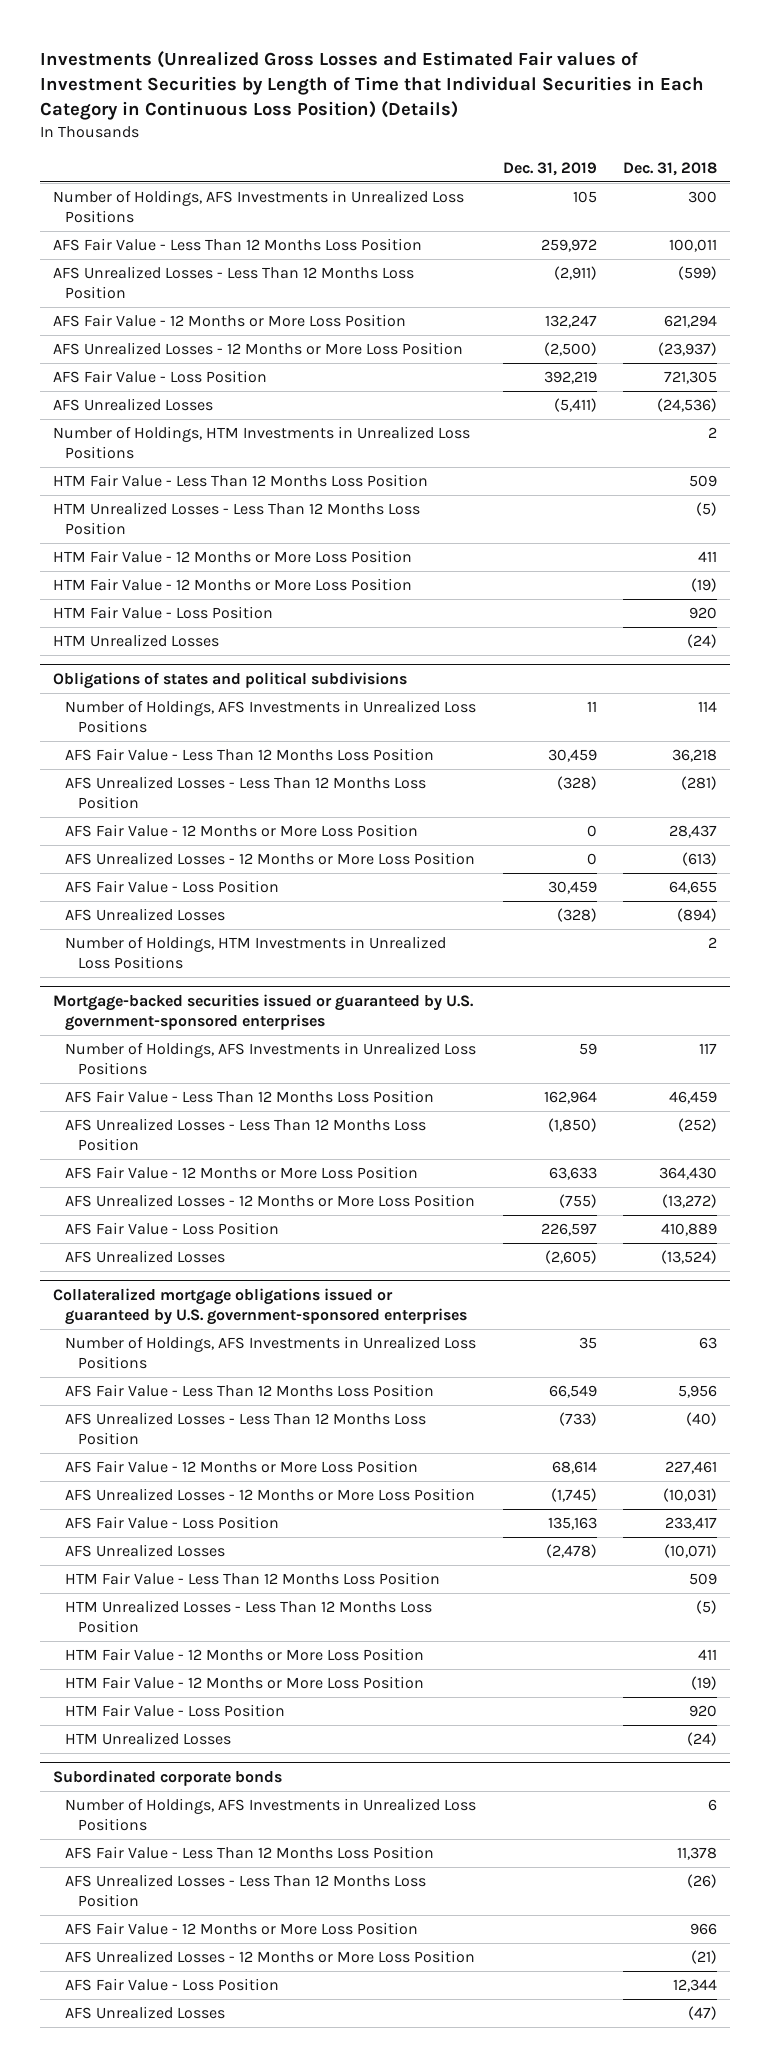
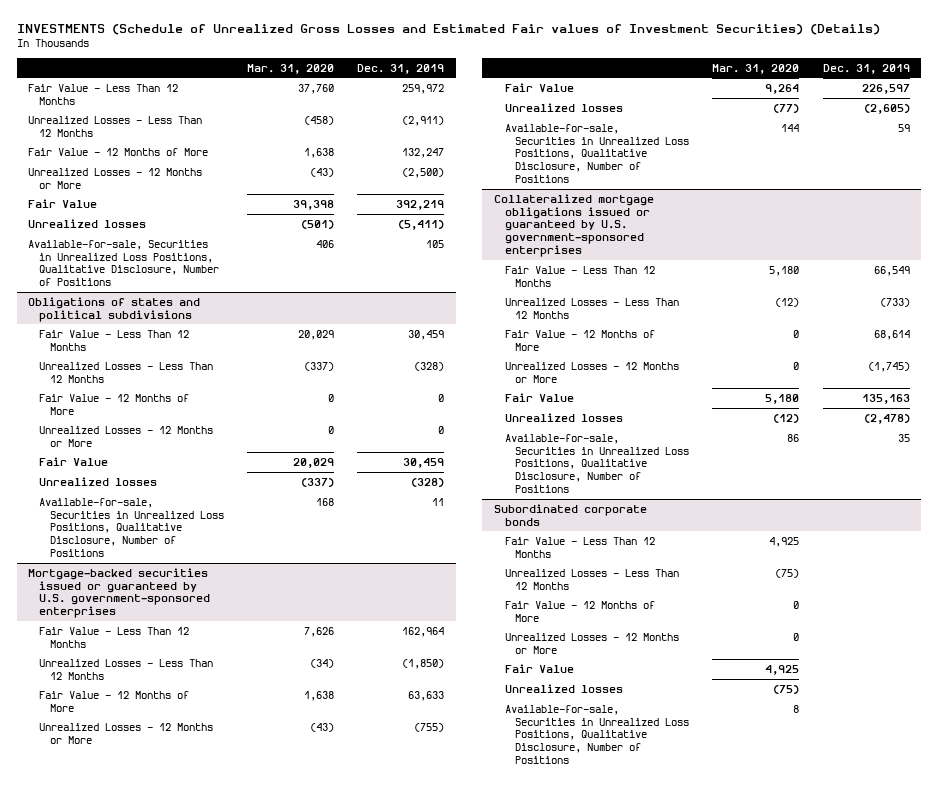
- Investments (Unrealized Gross Losses and Estimated Fair values of Investment Securities by Length of Time that Individual Securities in Each Category in Continuous Loss Position) (Details)
+ INVESTMENTS (Schedule of Unrealized Gross Losses and Estimated Fair values of Investment Securities) (Details)
- | Dec. 31, 2019 | Dec. 31, 2018
+ | Mar. 31, 2020 | Dec. 31, 2019
- Number of Holdings, AFS Investments in Unrealized Loss Positions | 105 | 300
- AFS Fair Value - Less Than 12 Months Loss Position | 259,972 | 100,011
- AFS Unrealized Losses - Less Than 12 Months Loss Position | (2,911) | (599)
- AFS Fair Value - 12 Months or More Loss Position | 132,247 | 621,294
- AFS Unrealized Losses - 12 Months or More Loss Position | (2,500) | (23,937)
- AFS Fair Value - Loss Position | 392,219 | 721,305
- AFS Unrealized Losses | (5,411) | (24,536)
- Number of Holdings, HTM Investments in Unrealized Loss Positions | | 2
- HTM Fair Value - Less Than 12 Months Loss Position | | 509
- HTM Unrealized Losses - Less Than 12 Months Loss Position | | (5)
- HTM Fair Value - 12 Months or More Loss Position | | 411
- HTM Fair Value - 12 Months or More Loss Position | | (19)
- HTM Fair Value - Loss Position | | 920
- HTM Unrealized Losses | | (24)
+ Fair Value - Less Than 12 Months | 37,760 | 259,972
+ Unrealized Losses - Less Than 12 Months | (458) | (2,911)
+ Fair Value - 12 Months of More | 1,638 | 132,247
+ Unrealized Losses - 12 Months or More | (43) | (2,500)
+ Fair Value | 39,398 | 392,219
+ Unrealized losses | (501) | (5,411)
+ Available-for-sale, Securities in Unrealized Loss Positions, Qualitative Disclosure, Number of Positions | 406 | 105
@ Obligations of states and political subdivisions
- Number of Holdings, AFS Investments in Unrealized Loss Positions | 11 | 114
- AFS Fair Value - Less Than 12 Months Loss Position | 30,459 | 36,218
- AFS Unrealized Losses - Less Than 12 Months Loss Position | (328) | (281)
- AFS Fair Value - 12 Months or More Loss Position | 0 | 28,437
- AFS Unrealized Losses - 12 Months or More Loss Position | 0 | (613)
- AFS Fair Value - Loss Position | 30,459 | 64,655
- AFS Unrealized Losses | (328) | (894)
- Number of Holdings, HTM Investments in Unrealized Loss Positions | | 2
+ Fair Value - Less Than 12 Months | 20,029 | 30,459
+ Unrealized Losses - Less Than 12 Months | (337) | (328)
+ Fair Value - 12 Months of More | 0 | 0
+ Unrealized Losses - 12 Months or More | 0 | 0
+ Fair Value | 20,029 | 30,459
+ Unrealized losses | (337) | (328)
+ Available-for-sale, Securities in Unrealized Loss Positions, Qualitative Disclosure, Number of Positions | 168 | 11
@ Mortgage-backed securities issued or guaranteed by U.S. government-sponsored enterprises
- Number of Holdings, AFS Investments in Unrealized Loss Positions | 59 | 117
- AFS Fair Value - Less Than 12 Months Loss Position | 162,964 | 46,459
- AFS Unrealized Losses - Less Than 12 Months Loss Position | (1,850) | (252)
- AFS Fair Value - 12 Months or More Loss Position | 63,633 | 364,430
- AFS Unrealized Losses - 12 Months or More Loss Position | (755) | (13,272)
- AFS Fair Value - Loss Position | 226,597 | 410,889
- AFS Unrealized Losses | (2,605) | (13,524)
+ Fair Value - Less Than 12 Months | 7,626 | 162,964
+ Unrealized Losses - Less Than 12 Months | (34) | (1,850)
+ Fair Value - 12 Months of More | 1,638 | 63,633
+ Unrealized Losses - 12 Months or More | (43) | (755)
+ Fair Value | 9,264 | 226,597
+ Unrealized losses | (77) | (2,605)
+ Available-for-sale, Securities in Unrealized Loss Positions, Qualitative Disclosure, Number of Positions | 144 | 59
@ Collateralized mortgage obligations issued or guaranteed by U.S. government-sponsored enterprises
- Number of Holdings, AFS Investments in Unrealized Loss Positions | 35 | 63
- AFS Fair Value - Less Than 12 Months Loss Position | 66,549 | 5,956
- AFS Unrealized Losses - Less Than 12 Months Loss Position | (733) | (40)
- AFS Fair Value - 12 Months or More Loss Position | 68,614 | 227,461
- AFS Unrealized Losses - 12 Months or More Loss Position | (1,745) | (10,031)
- AFS Fair Value - Loss Position | 135,163 | 233,417
- AFS Unrealized Losses | (2,478) | (10,071)
- HTM Fair Value - Less Than 12 Months Loss Position | | 509
- HTM Unrealized Losses - Less Than 12 Months Loss Position | | (5)
- HTM Fair Value - 12 Months or More Loss Position | | 411
- HTM Fair Value - 12 Months or More Loss Position | | (19)
- HTM Fair Value - Loss Position | | 920
- HTM Unrealized Losses | | (24)
+ Fair Value - Less Than 12 Months | 5,180 | 66,549
+ Unrealized Losses - Less Than 12 Months | (12) | (733)
+ Fair Value - 12 Months of More | 0 | 68,614
+ Unrealized Losses - 12 Months or More | 0 | (1,745)
+ Fair Value | 5,180 | 135,163
+ Unrealized losses | (12) | (2,478)
+ Available-for-sale, Securities in Unrealized Loss Positions, Qualitative Disclosure, Number of Positions | 86 | 35
@ Subordinated corporate bonds
- Number of Holdings, AFS Investments in Unrealized Loss Positions | | 6
- AFS Fair Value - Less Than 12 Months Loss Position | | 11,378
- AFS Unrealized Losses - Less Than 12 Months Loss Position | | (26)
- AFS Fair Value - 12 Months or More Loss Position | | 966
- AFS Unrealized Losses - 12 Months or More Loss Position | | (21)
- AFS Fair Value - Loss Position | | 12,344
- AFS Unrealized Losses | | (47)
+ Fair Value - Less Than 12 Months | 4,925 |
+ Unrealized Losses - Less Than 12 Months | (75) |
+ Fair Value - 12 Months of More | 0 |
+ Unrealized Losses - 12 Months or More | 0 |
+ Fair Value | 4,925 |
+ Unrealized losses | (75) |
+ Available-for-sale, Securities in Unrealized Loss Positions, Qualitative Disclosure, Number of Positions | 8 |

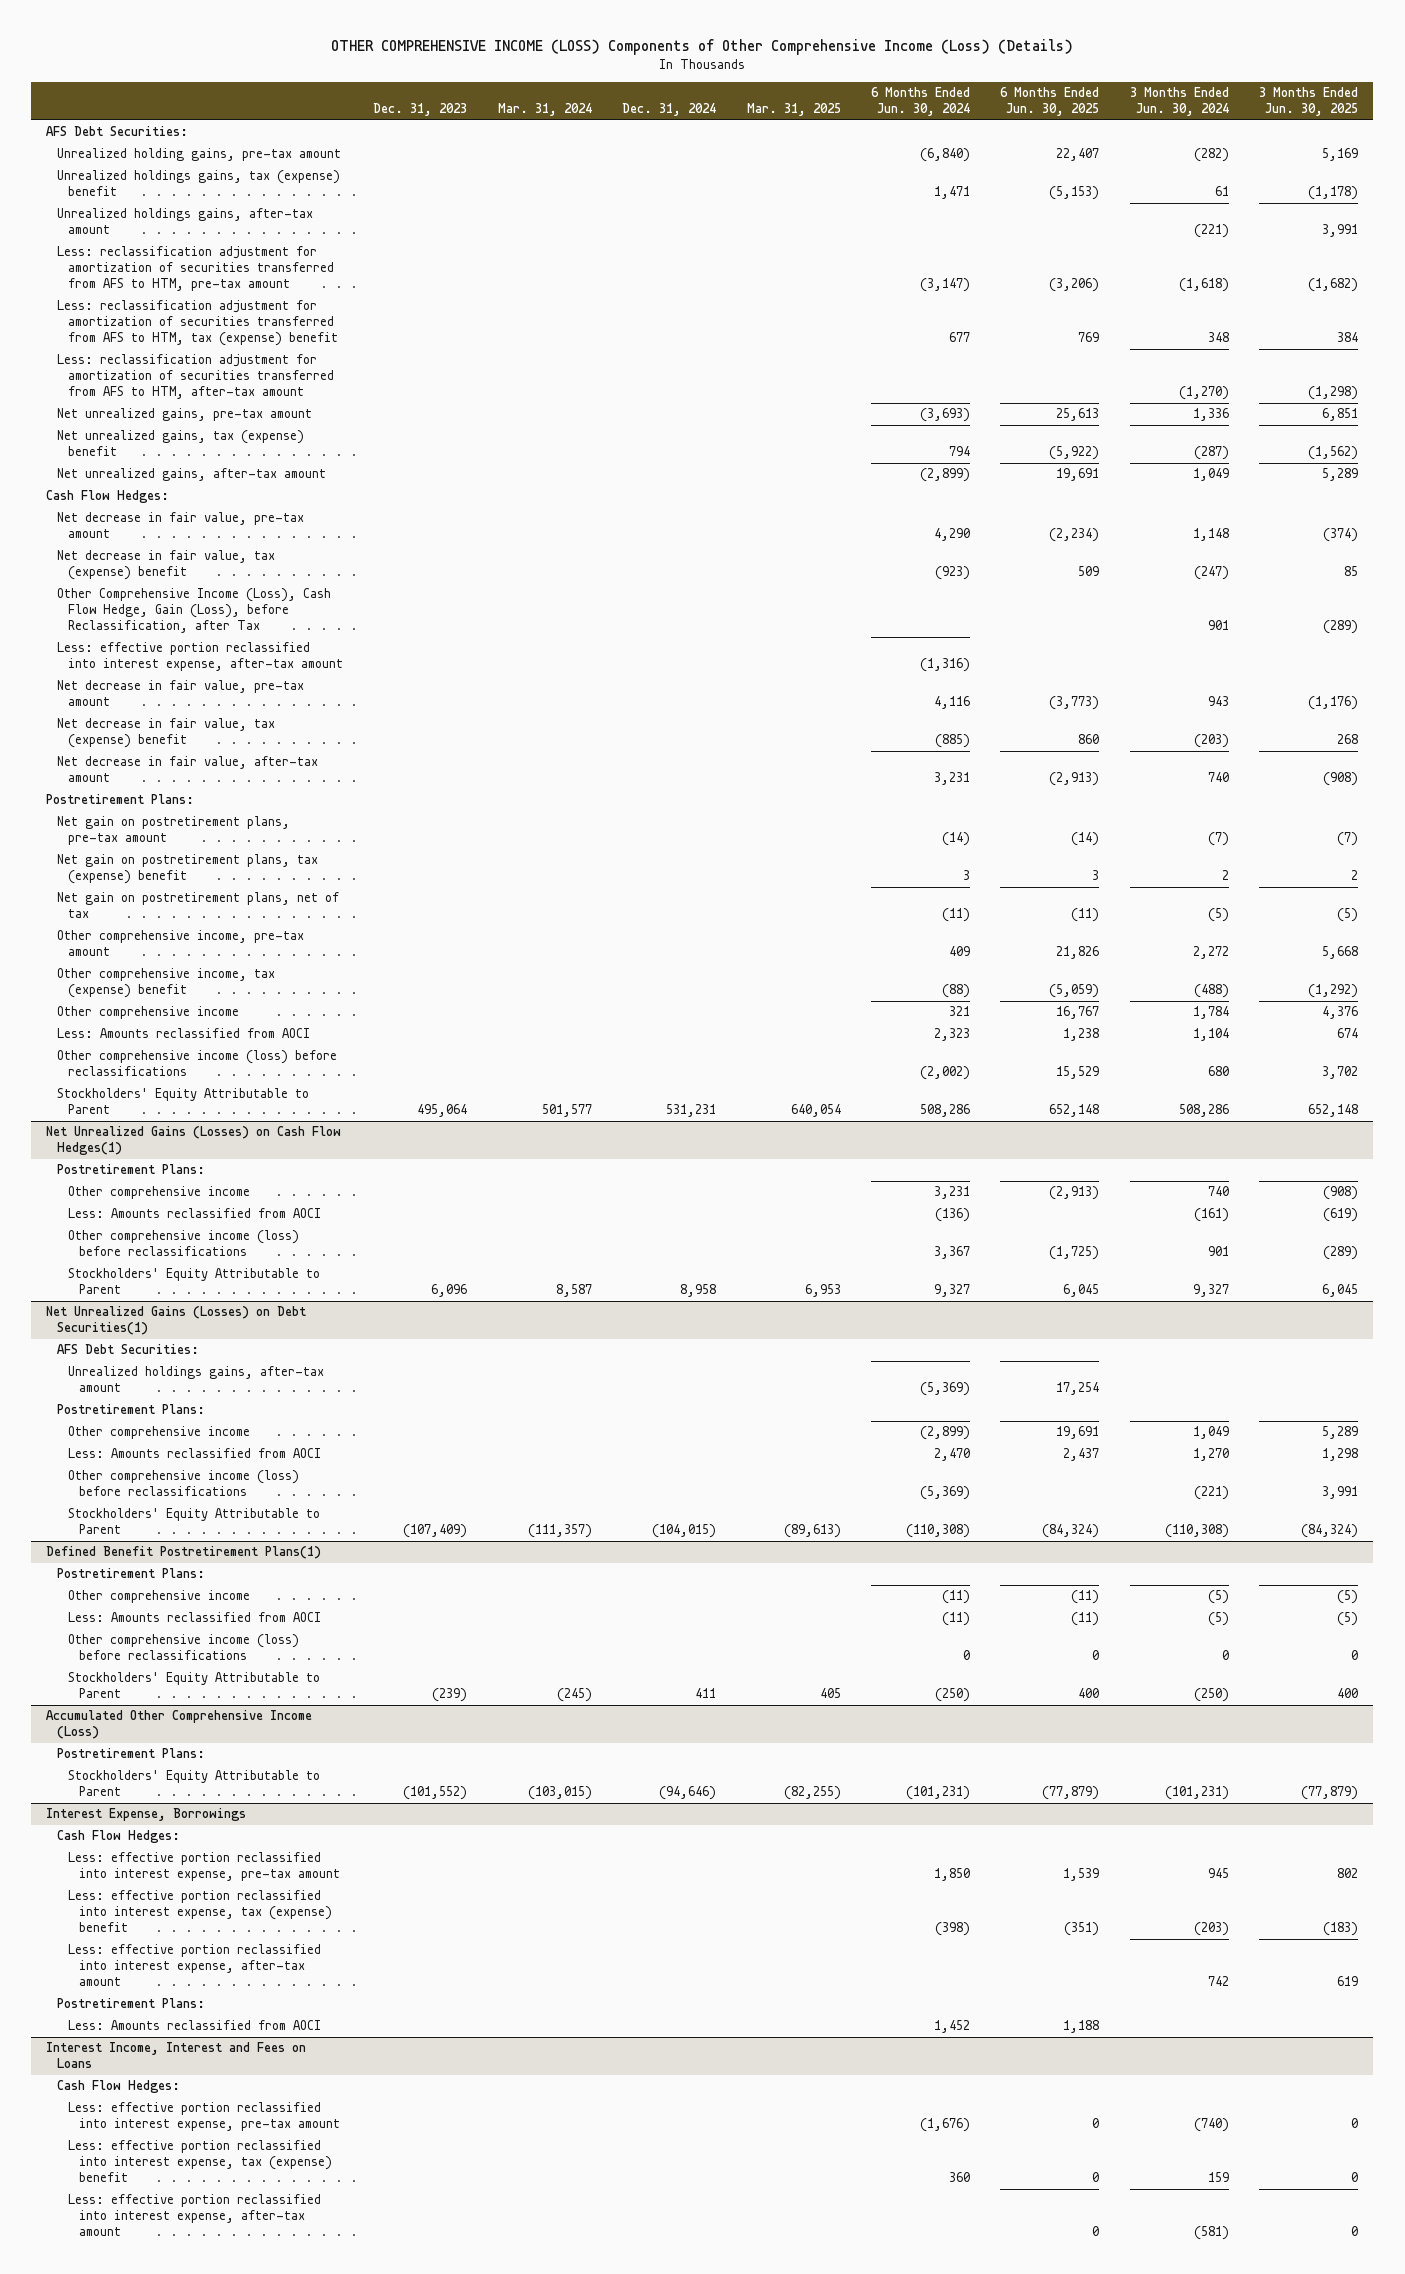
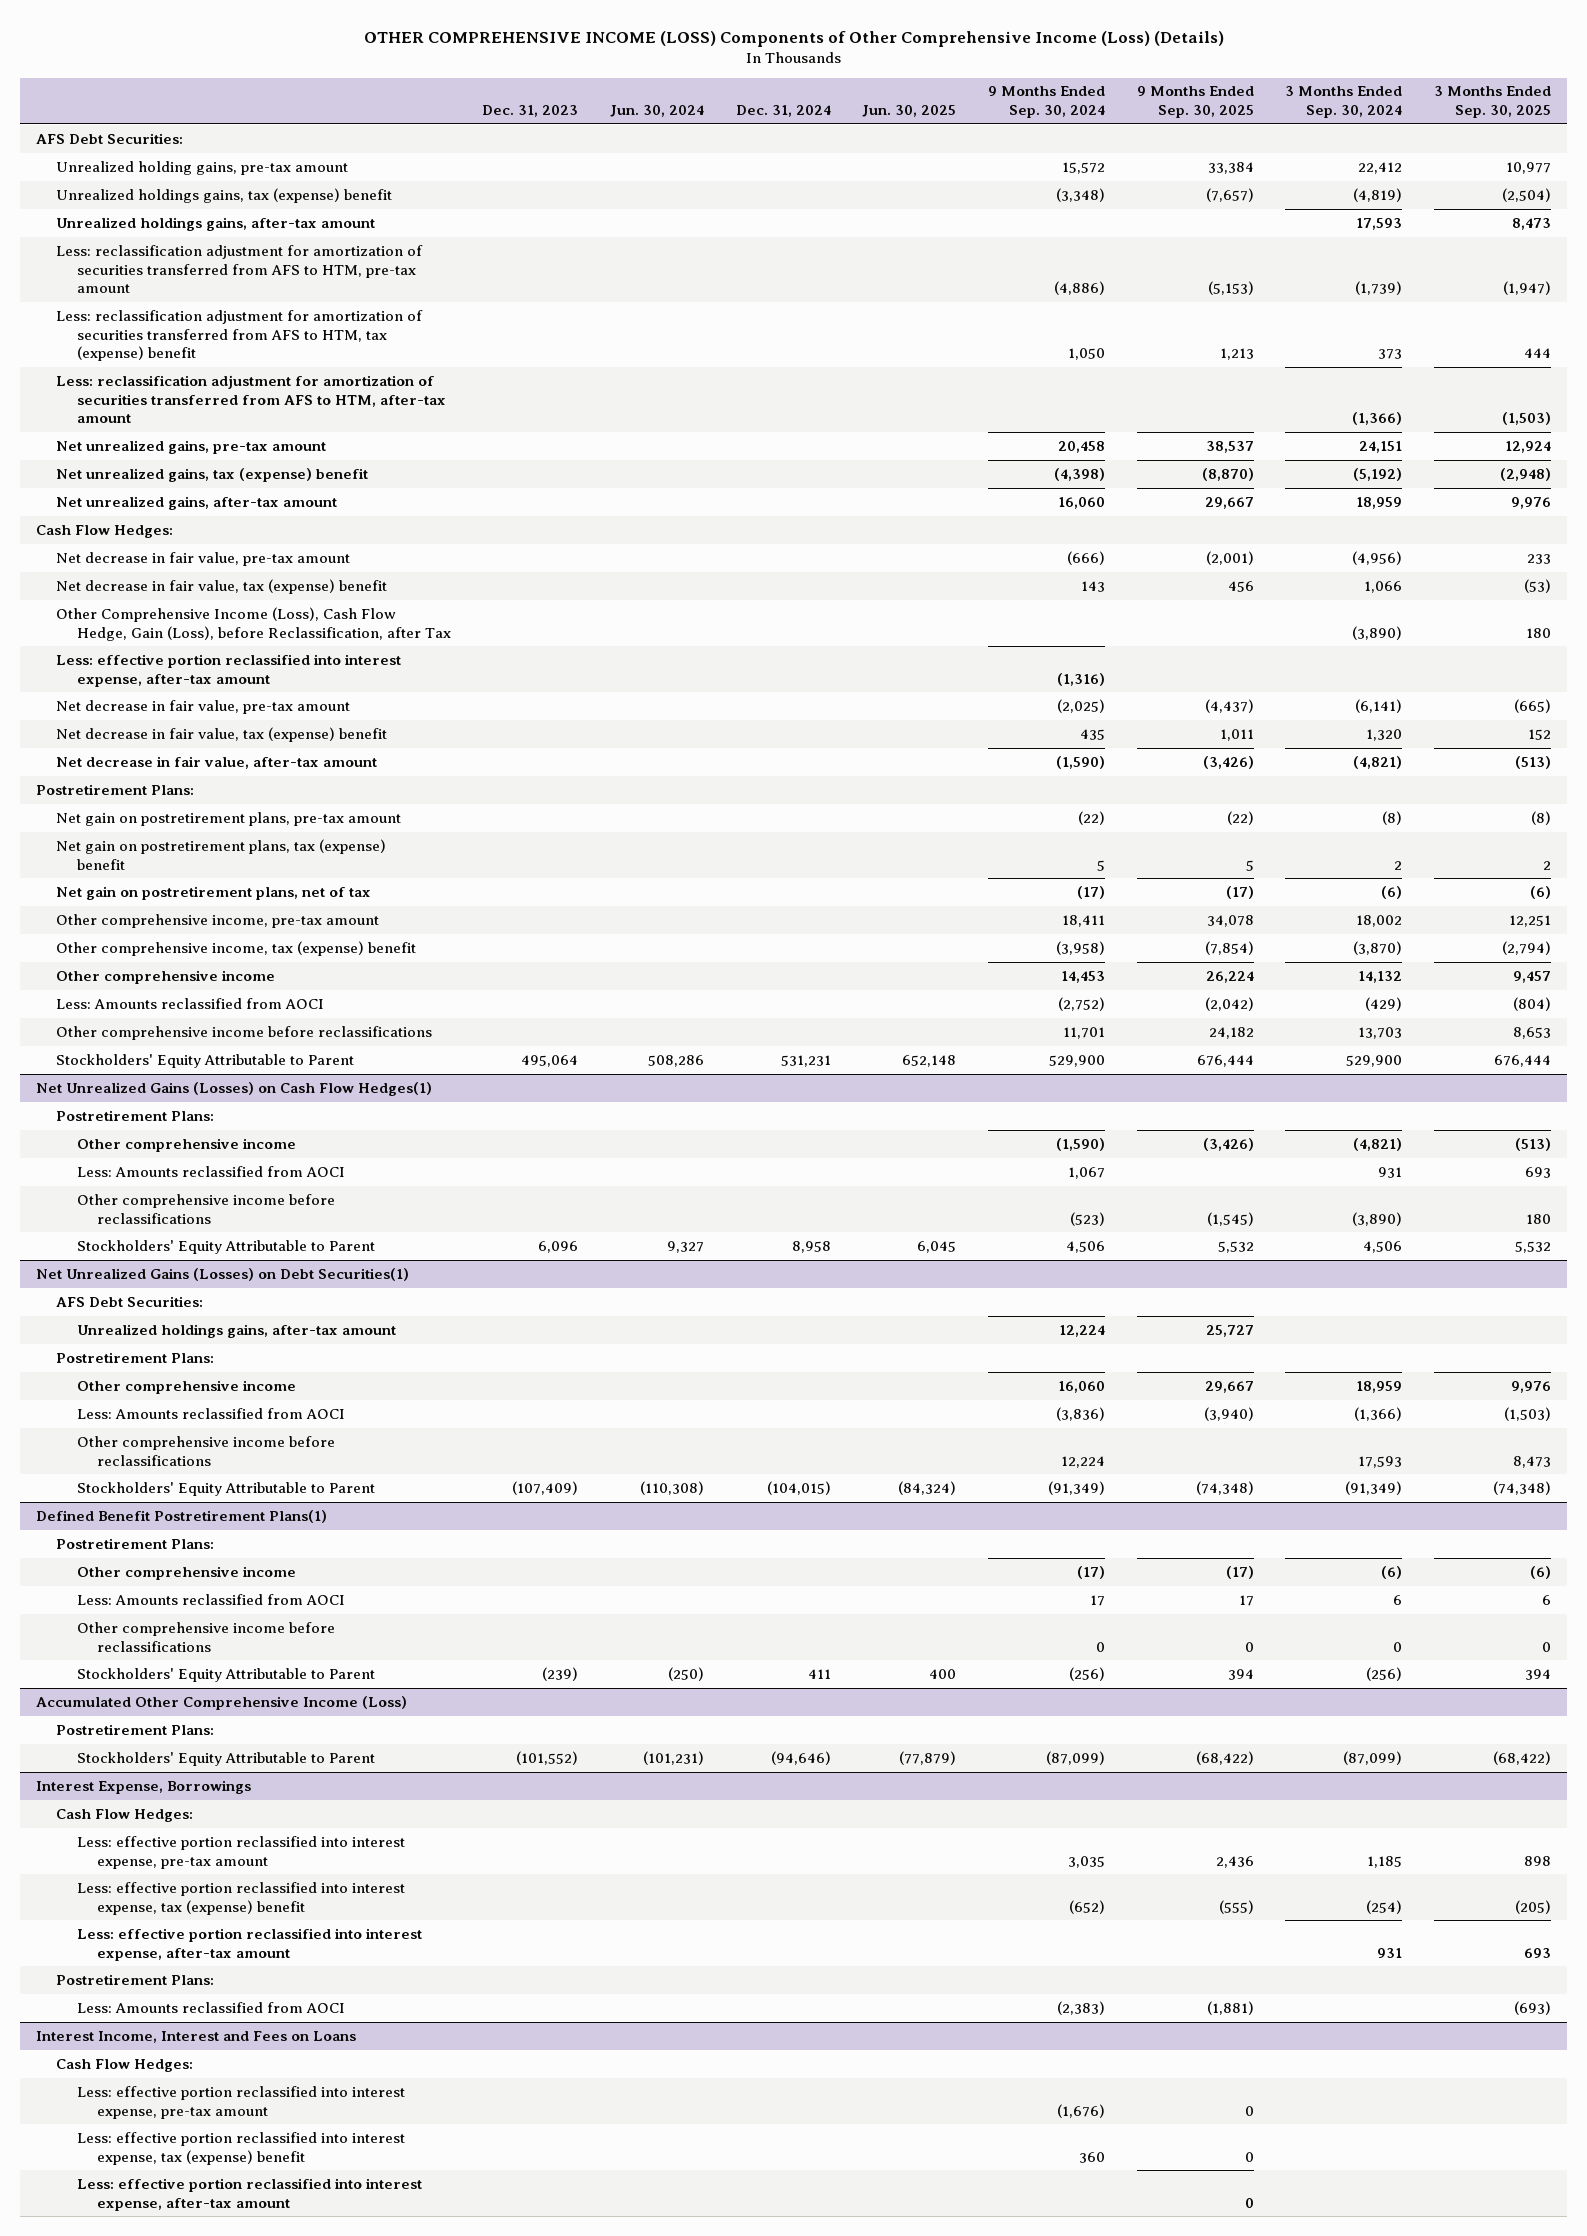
- | Dec. 31, 2023 | Mar. 31, 2024 | Dec. 31, 2024 | Mar. 31, 2025 | 6 Months Ended Jun. 30, 2024 | 6 Months Ended Jun. 30, 2025 | 3 Months Ended Jun. 30, 2024 | 3 Months Ended Jun. 30, 2025
+ | Dec. 31, 2023 | Jun. 30, 2024 | Dec. 31, 2024 | Jun. 30, 2025 | 9 Months Ended Sep. 30, 2024 | 9 Months Ended Sep. 30, 2025 | 3 Months Ended Sep. 30, 2024 | 3 Months Ended Sep. 30, 2025
- Other comprehensive income (loss) before reclassifications | | | | | (2,002) | 15,529 | 680 | 3,702
+ Other comprehensive income before reclassifications | | | | | 11,701 | 24,182 | 13,703 | 8,653
@ Net Unrealized Gains (Losses) on Cash Flow Hedges(1)
- Other comprehensive income (loss) before reclassifications | | | | | 3,367 | (1,725) | 901 | (289)
+ Other comprehensive income before reclassifications | | | | | (523) | (1,545) | (3,890) | 180
@ Net Unrealized Gains (Losses) on Debt Securities(1)
- Other comprehensive income (loss) before reclassifications | | | | | (5,369) | | (221) | 3,991
+ Other comprehensive income before reclassifications | | | | | 12,224 | | 17,593 | 8,473
@ Defined Benefit Postretirement Plans(1)
- Other comprehensive income (loss) before reclassifications | | | | | 0 | 0 | 0 | 0
+ Other comprehensive income before reclassifications | | | | | 0 | 0 | 0 | 0

